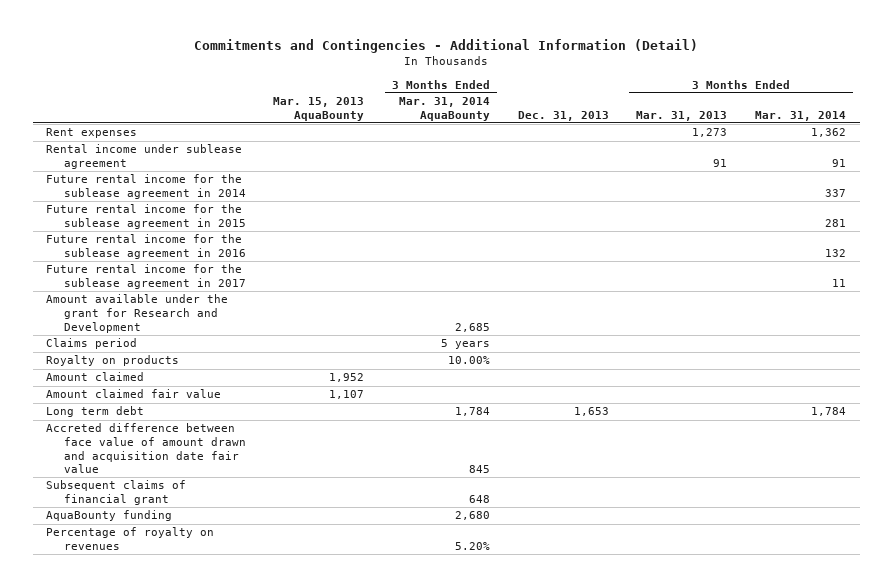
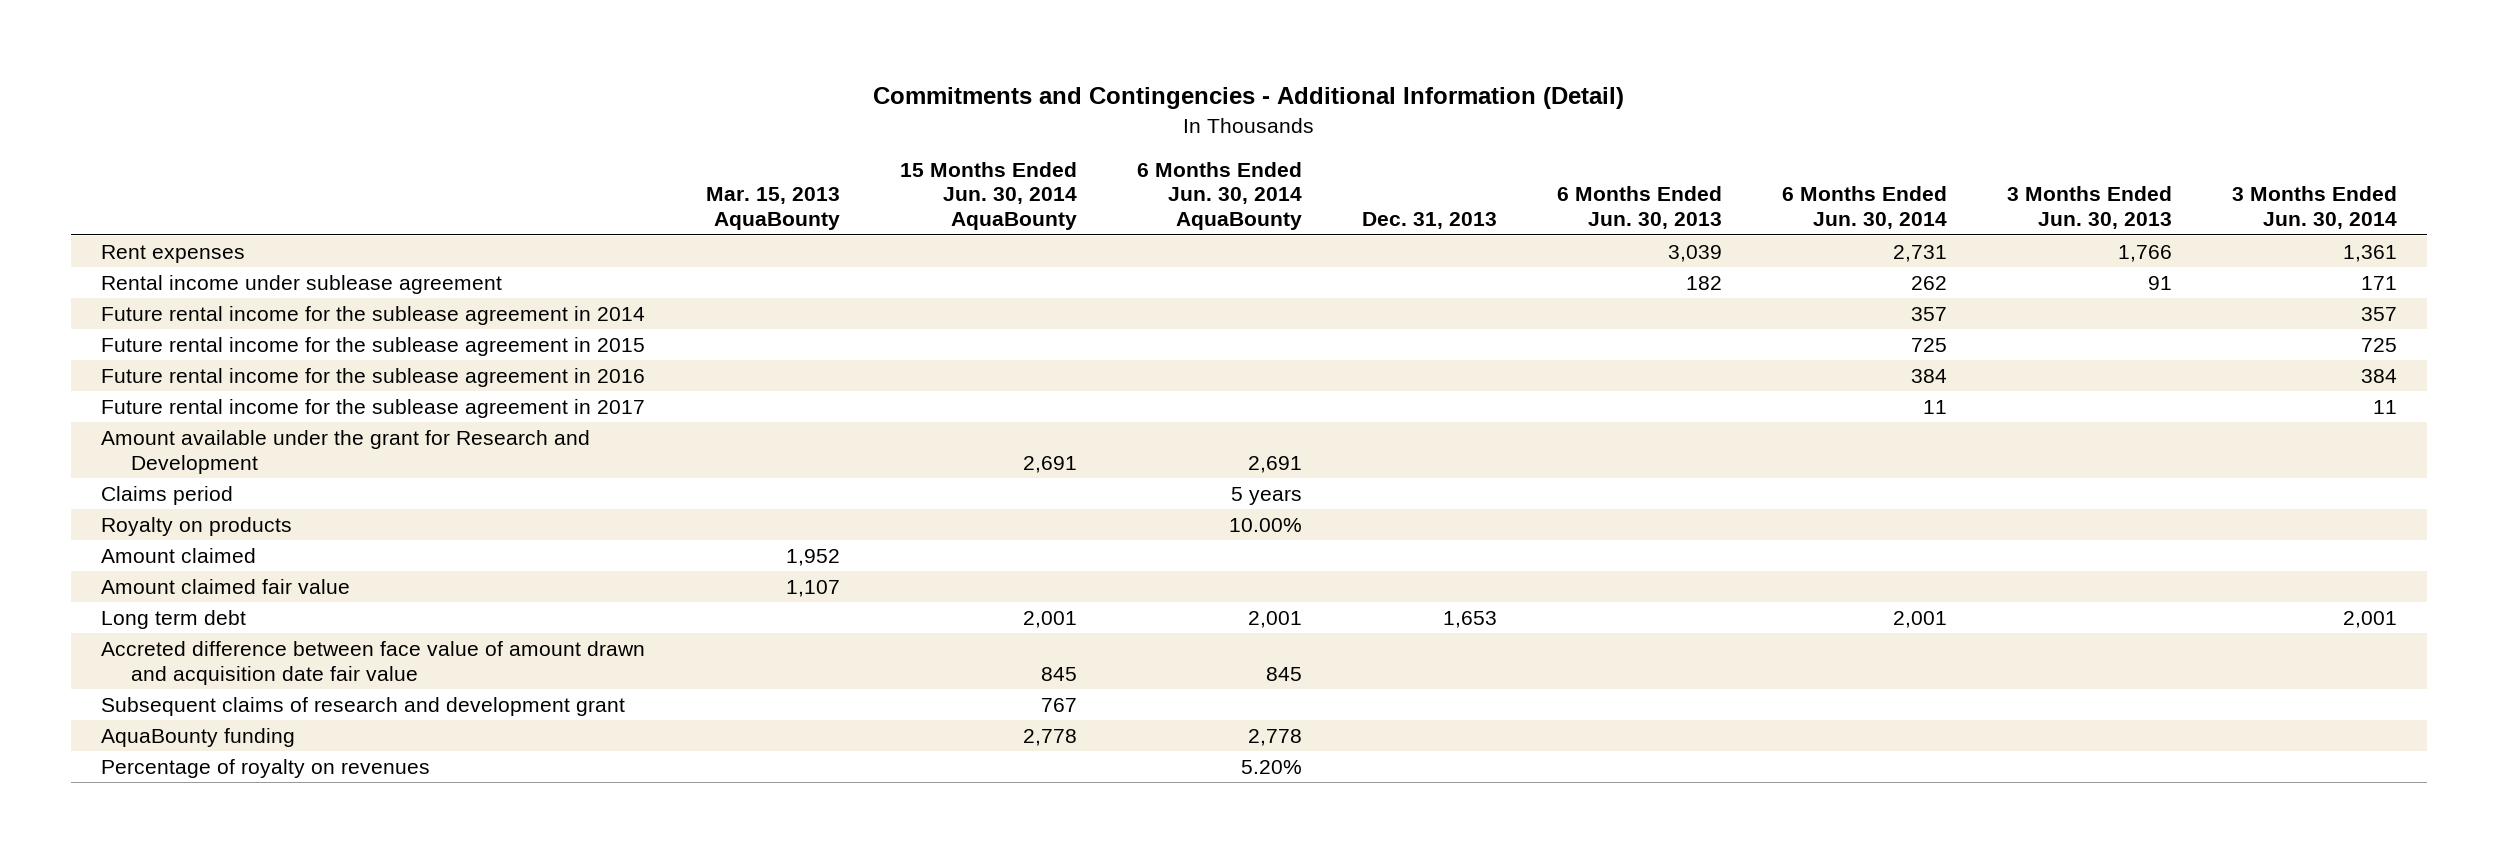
- | Mar. 15, 2013 AquaBounty | 3 Months Ended Mar. 31, 2014 AquaBounty | Dec. 31, 2013 | 3 Months Ended Mar. 31, 2013 | 3 Months Ended Mar. 31, 2014
+ | Mar. 15, 2013 AquaBounty | 15 Months Ended Jun. 30, 2014 AquaBounty | 6 Months Ended Jun. 30, 2014 AquaBounty | Dec. 31, 2013 | 6 Months Ended Jun. 30, 2013 | 6 Months Ended Jun. 30, 2014 | 3 Months Ended Jun. 30, 2013 | 3 Months Ended Jun. 30, 2014
- Subsequent claims of financial grant | | 648 | | |
+ Subsequent claims of research and development grant | | 767 | | | | | |

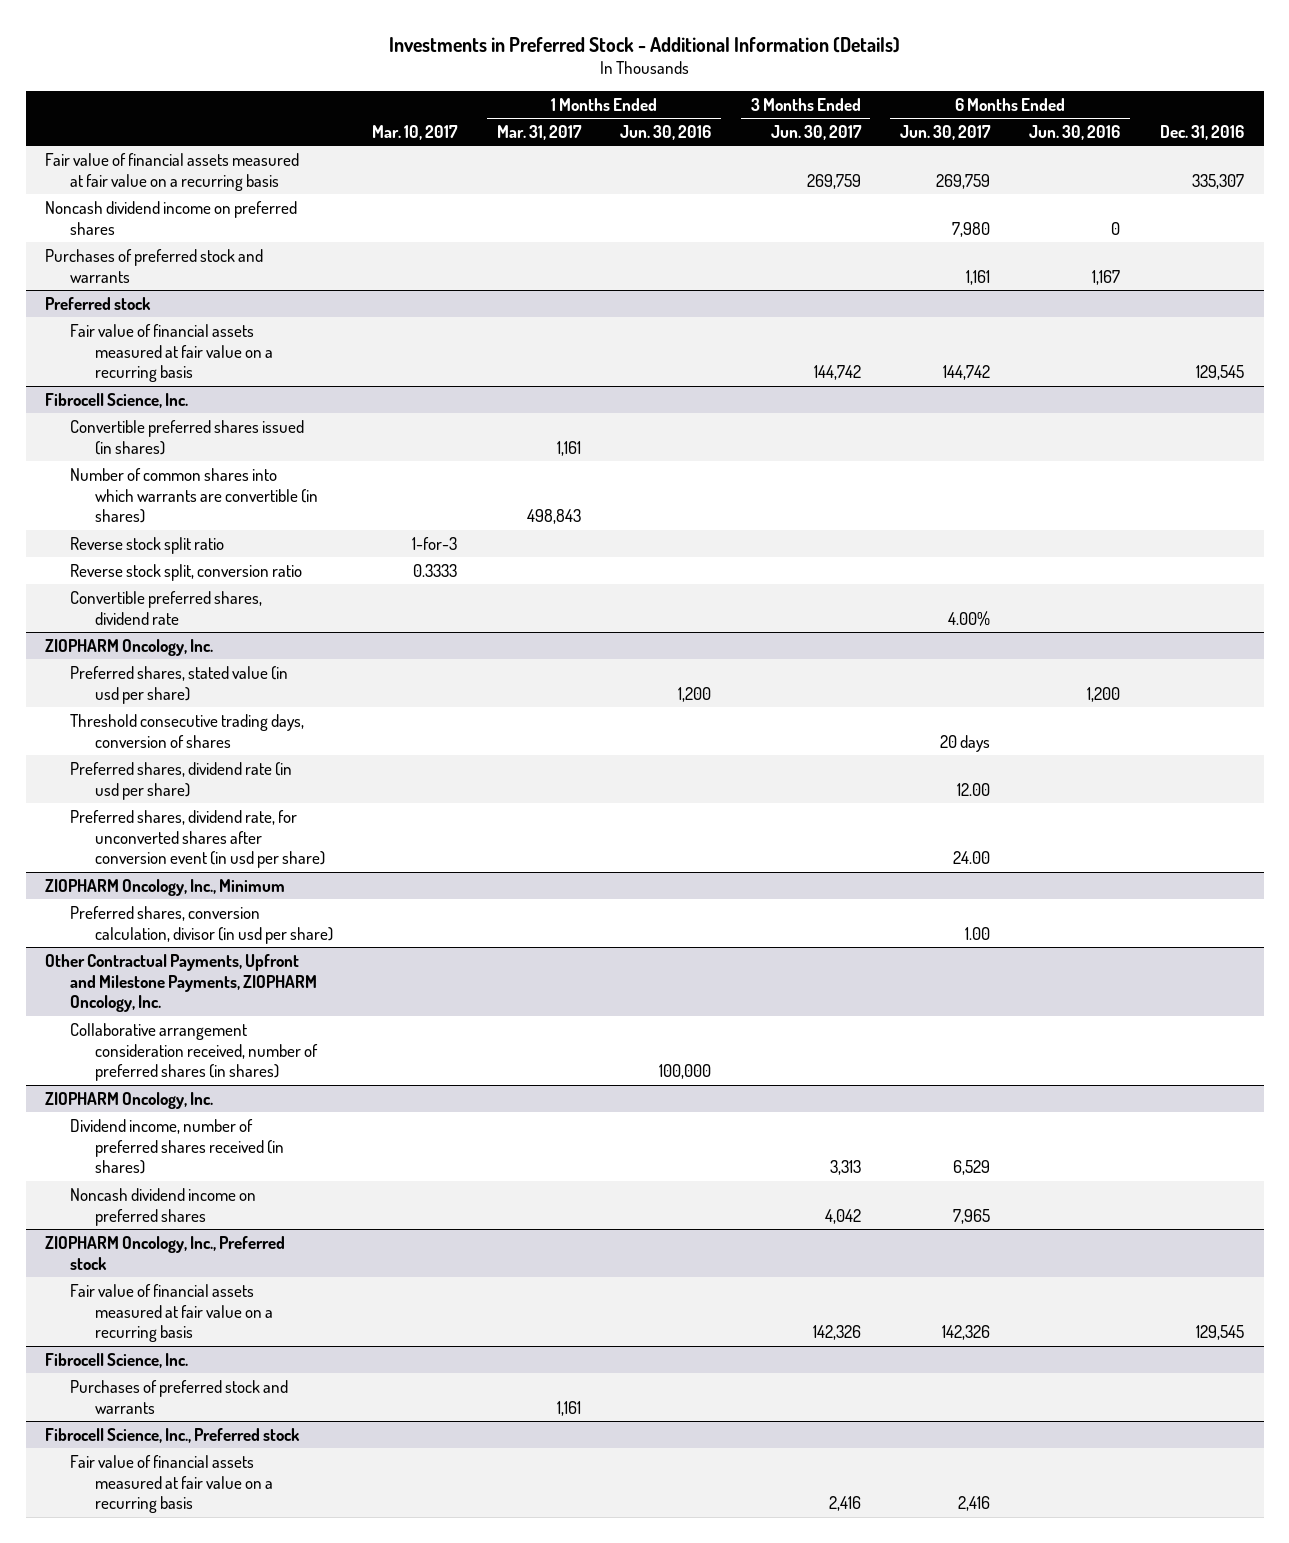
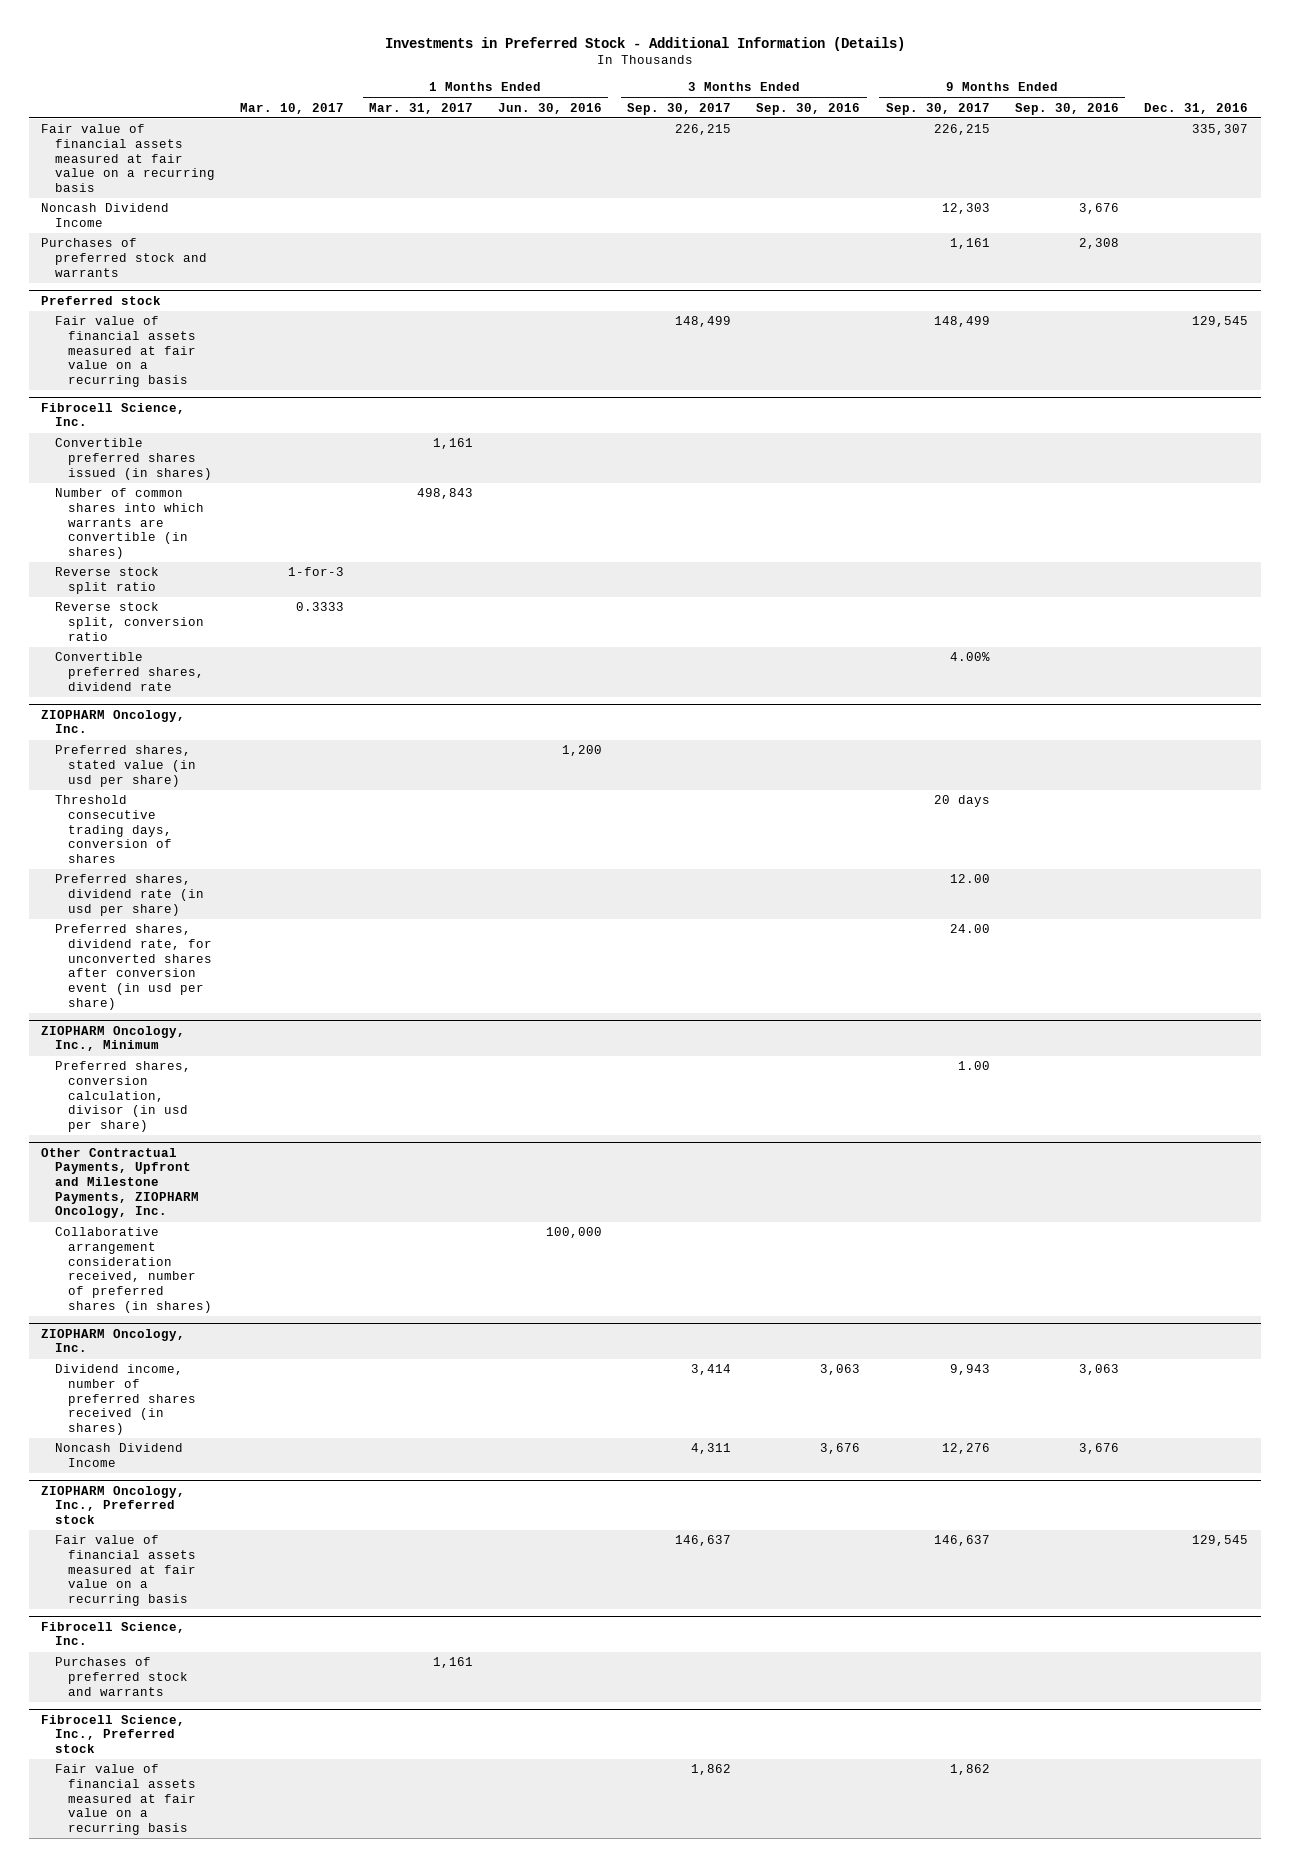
- | Mar. 10, 2017 | 1 Months Ended Mar. 31, 2017 | 1 Months Ended Jun. 30, 2016 | 3 Months Ended Jun. 30, 2017 | 6 Months Ended Jun. 30, 2017 | 6 Months Ended Jun. 30, 2016 | Dec. 31, 2016
+ | Mar. 10, 2017 | 1 Months Ended Mar. 31, 2017 | 1 Months Ended Jun. 30, 2016 | 3 Months Ended Sep. 30, 2017 | 3 Months Ended Sep. 30, 2016 | 9 Months Ended Sep. 30, 2017 | 9 Months Ended Sep. 30, 2016 | Dec. 31, 2016
- Noncash dividend income on preferred shares | | | | | 7,980 | 0 |
+ Noncash Dividend Income | | | | | | 12,303 | 3,676 |
@ ZIOPHARM Oncology, Inc.
- Noncash dividend income on preferred shares | | | | 4,042 | 7,965 | |
+ Noncash Dividend Income | | | | 4,311 | 3,676 | 12,276 | 3,676 |

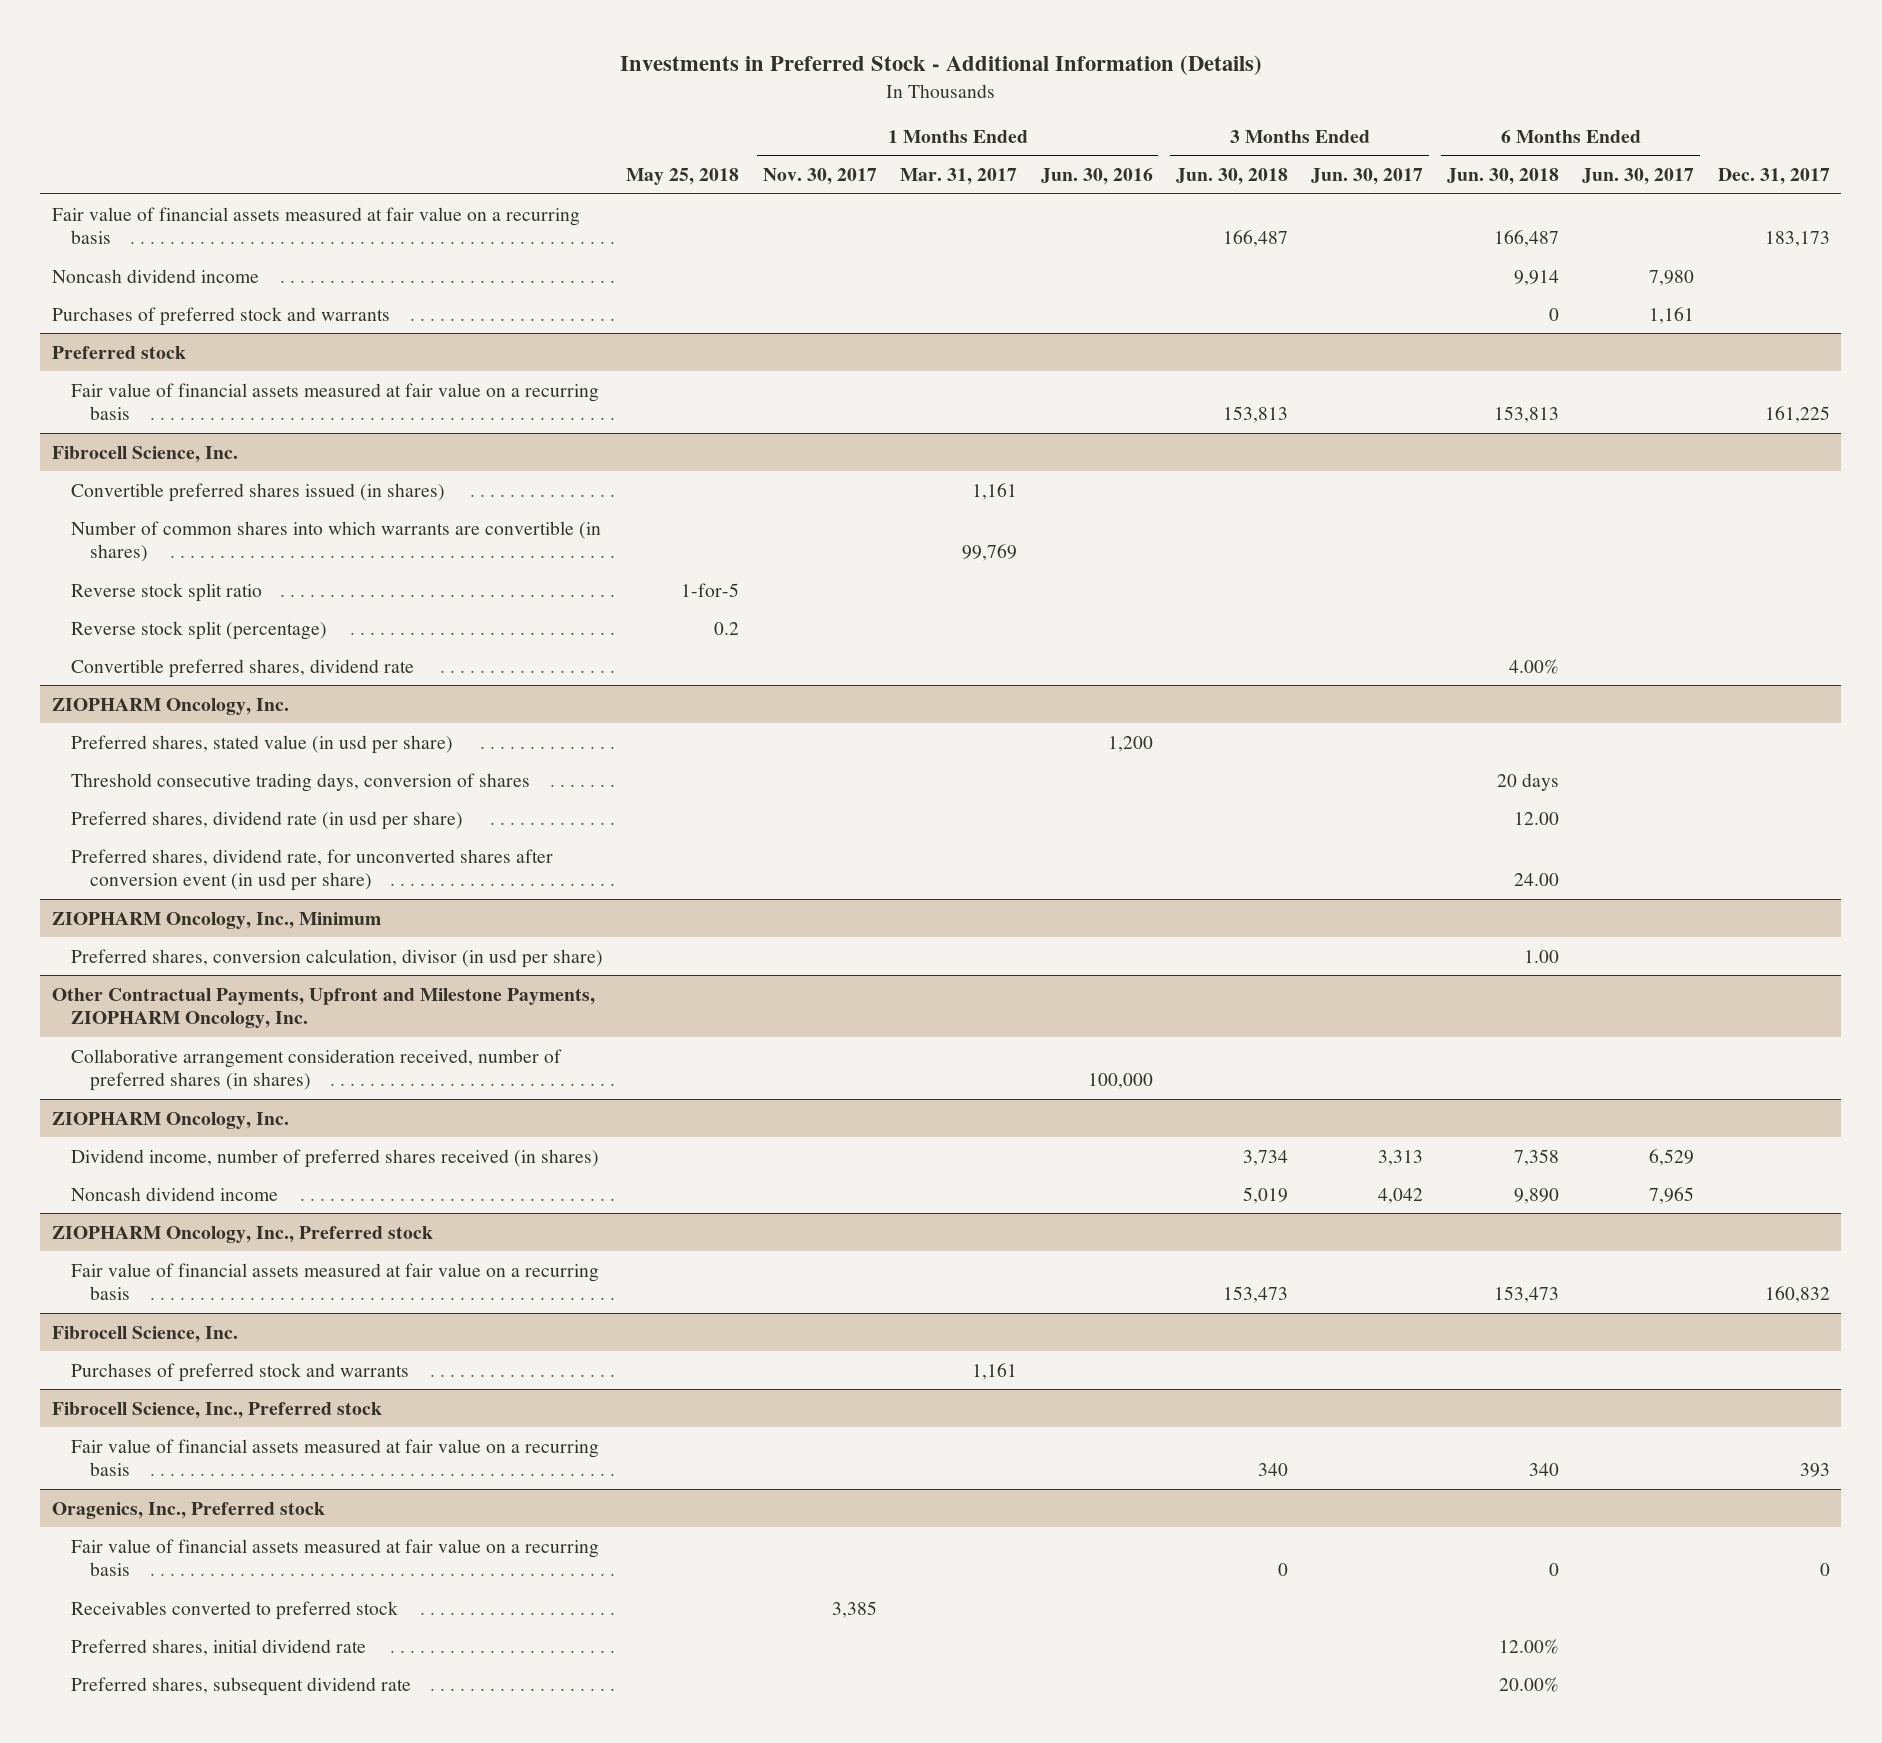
- | Mar. 10, 2017 | 1 Months Ended Mar. 31, 2017 | 1 Months Ended Jun. 30, 2016 | 3 Months Ended Sep. 30, 2017 | 3 Months Ended Sep. 30, 2016 | 9 Months Ended Sep. 30, 2017 | 9 Months Ended Sep. 30, 2016 | Dec. 31, 2016
+ | May 25, 2018 | 1 Months Ended Nov. 30, 2017 | 1 Months Ended Mar. 31, 2017 | 1 Months Ended Jun. 30, 2016 | 3 Months Ended Jun. 30, 2018 | 3 Months Ended Jun. 30, 2017 | 6 Months Ended Jun. 30, 2018 | 6 Months Ended Jun. 30, 2017 | Dec. 31, 2017
- Noncash Dividend Income | | | | | | 12,303 | 3,676 |
+ Noncash dividend income | | | | | | | 9,914 | 7,980 |
@ Fibrocell Science, Inc.
- Number of common shares into which warrants are convertible (in shares) | | 498,843 | | | | | |
+ Number of common shares into which warrants are convertible (in shares) | | | 99,769 | | | | | |
- Reverse stock split, conversion ratio | 0.3333 | | | | | | |
+ Reverse stock split (percentage) | 0.2 | | | | | | | |
@ ZIOPHARM Oncology, Inc.
- Noncash Dividend Income | | | | 4,311 | 3,676 | 12,276 | 3,676 |
+ Noncash dividend income | | | | | 5,019 | 4,042 | 9,890 | 7,965 |
+ Oragenics, Inc., Preferred stock
+ Fair value of financial assets measured at fair value on a recurring basis | | | | | 0 | | 0 | | 0
+ Receivables converted to preferred stock | | 3,385 | | | | | | |
+ Preferred shares, initial dividend rate | | | | | | | 12.00% | |
+ Preferred shares, subsequent dividend rate | | | | | | | 20.00% | |

